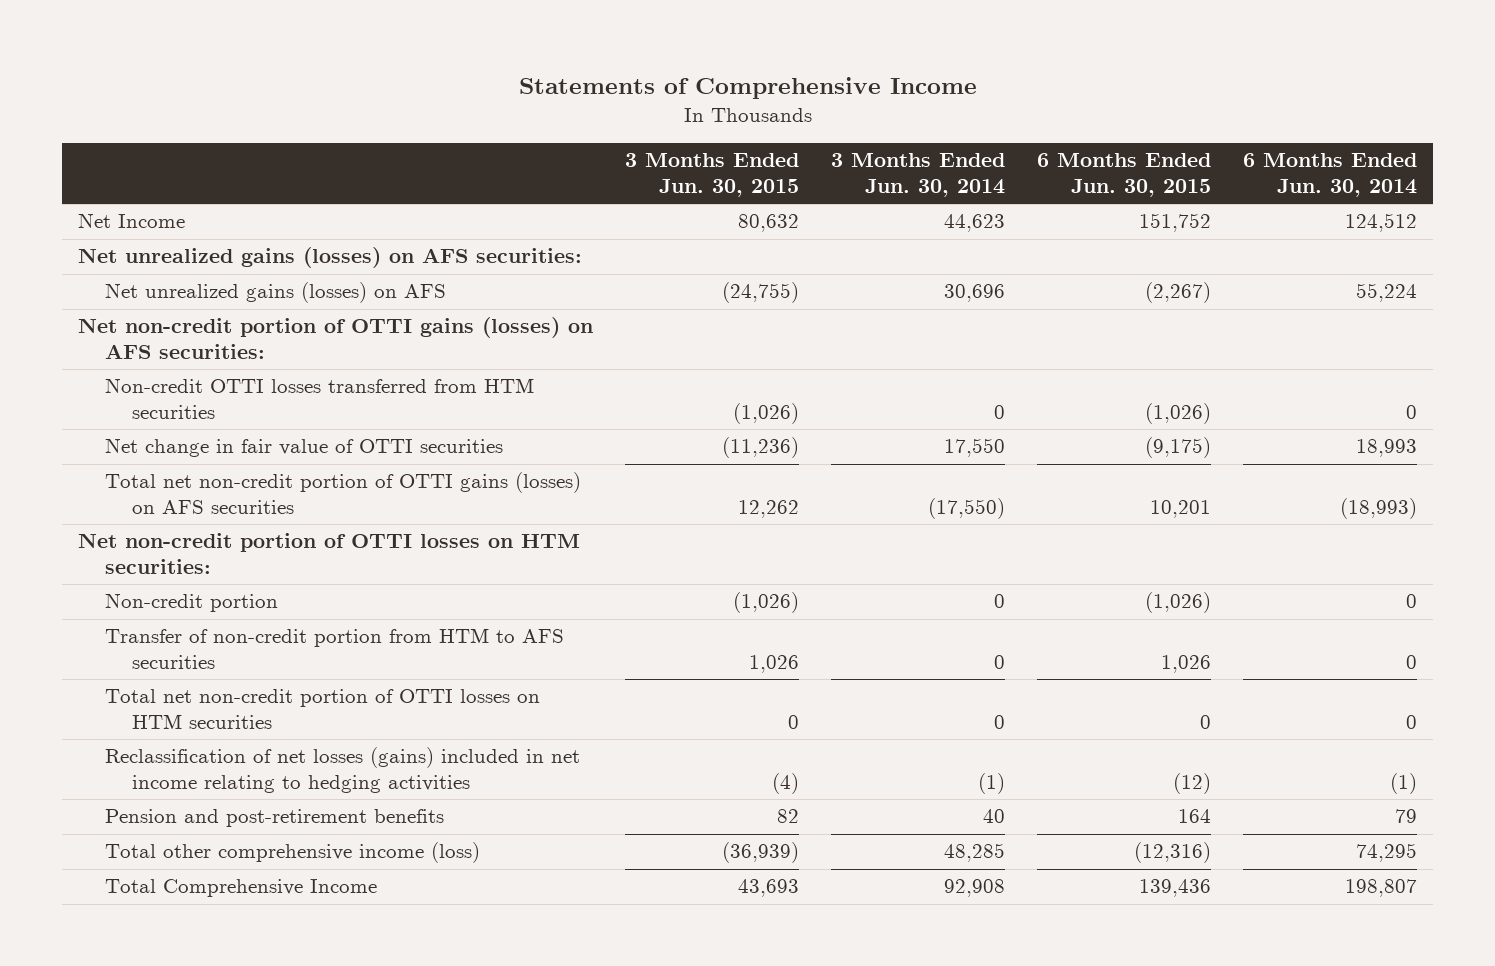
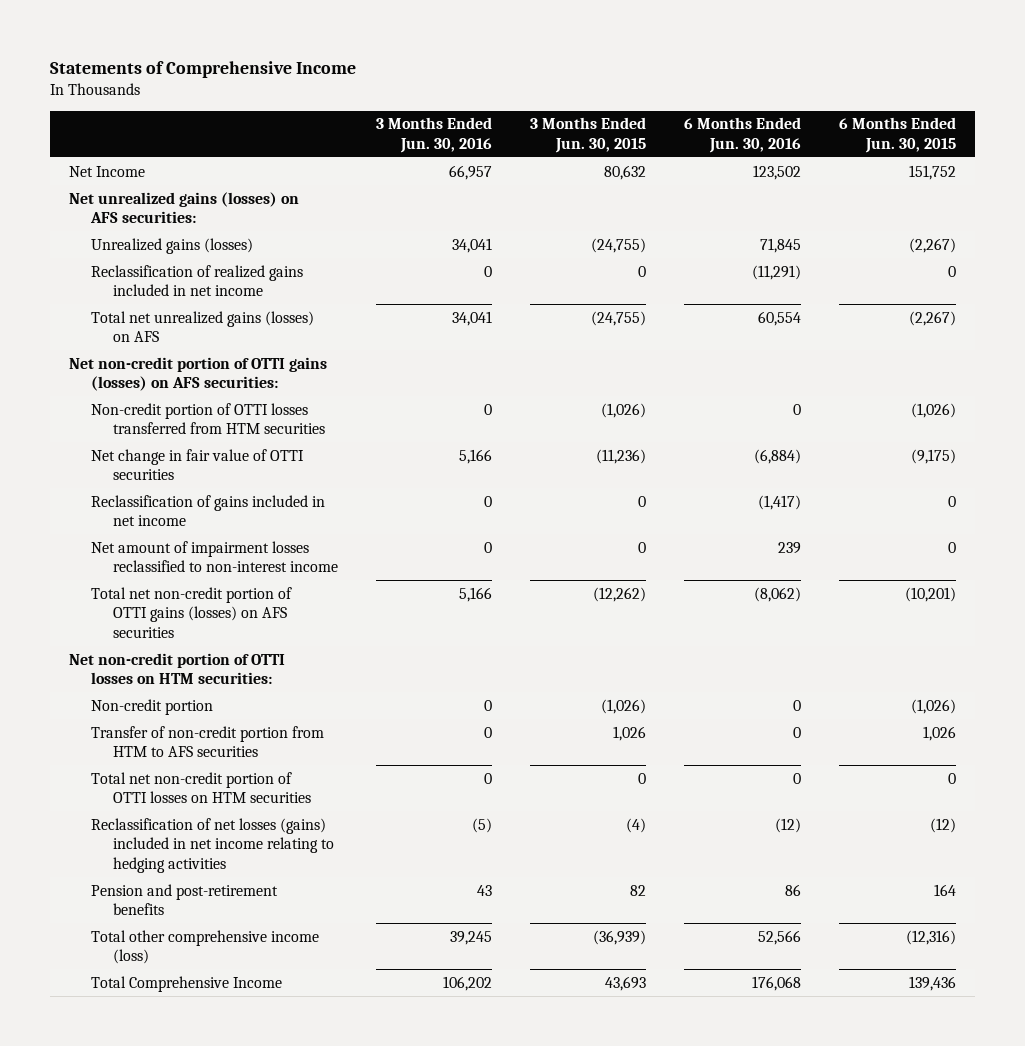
- | 3 Months Ended Jun. 30, 2015 | 3 Months Ended Jun. 30, 2014 | 6 Months Ended Jun. 30, 2015 | 6 Months Ended Jun. 30, 2014
+ | 3 Months Ended Jun. 30, 2016 | 3 Months Ended Jun. 30, 2015 | 6 Months Ended Jun. 30, 2016 | 6 Months Ended Jun. 30, 2015
- Net unrealized gains (losses) on AFS | (24,755) | 30,696 | (2,267) | 55,224
+ Unrealized gains (losses) | 34,041 | (24,755) | 71,845 | (2,267)
+ Reclassification of realized gains included in net income | 0 | 0 | (11,291) | 0
+ Total net unrealized gains (losses) on AFS | 34,041 | (24,755) | 60,554 | (2,267)
- Non-credit OTTI losses transferred from HTM securities | (1,026) | 0 | (1,026) | 0
+ Non-credit portion of OTTI losses transferred from HTM securities | 0 | (1,026) | 0 | (1,026)
- Total net non-credit portion of OTTI gains (losses) on AFS securities | 12,262 | (17,550) | 10,201 | (18,993)
+ Reclassification of gains included in net income | 0 | 0 | (1,417) | 0
+ Net amount of impairment losses reclassified to non-interest income | 0 | 0 | 239 | 0
+ Total net non-credit portion of OTTI gains (losses) on AFS securities | 5,166 | (12,262) | (8,062) | (10,201)

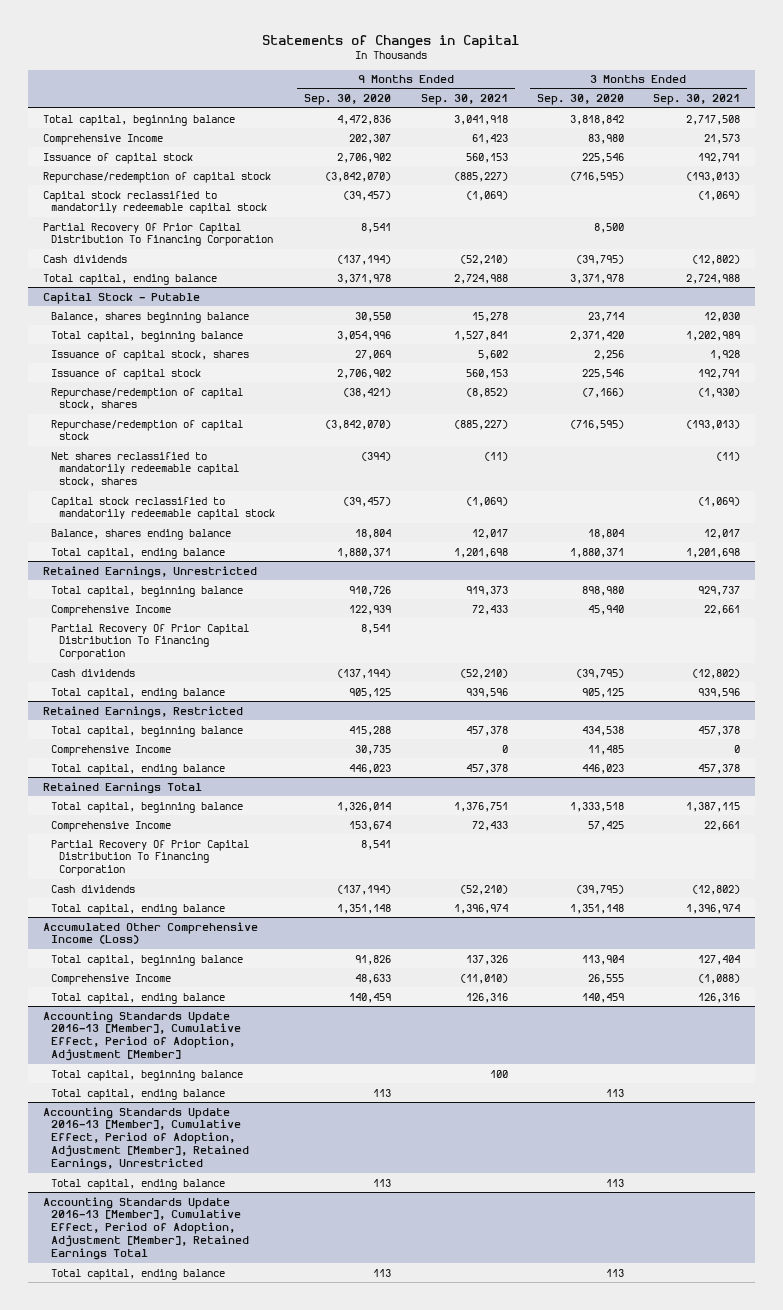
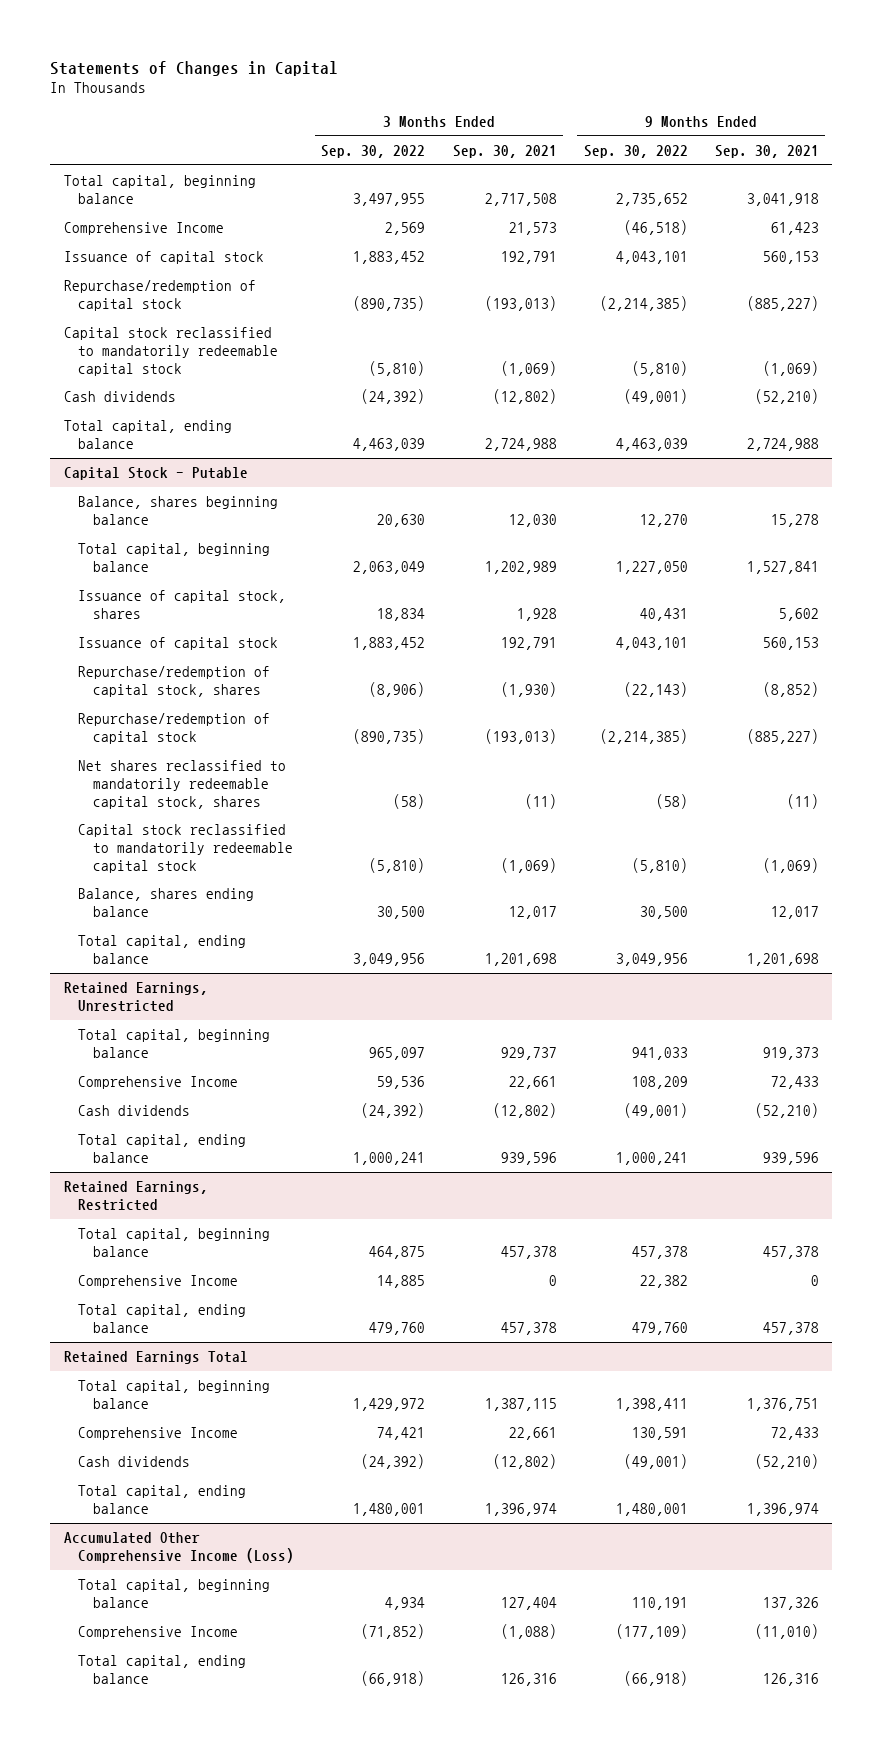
- | 9 Months Ended Sep. 30, 2020 | 9 Months Ended Sep. 30, 2021 | 3 Months Ended Sep. 30, 2020 | 3 Months Ended Sep. 30, 2021
+ | 3 Months Ended Sep. 30, 2022 | 3 Months Ended Sep. 30, 2021 | 9 Months Ended Sep. 30, 2022 | 9 Months Ended Sep. 30, 2021
- Partial Recovery Of Prior Capital Distribution To Financing Corporation | 8,541 | | 8,500 |
@ Retained Earnings, Unrestricted
- Partial Recovery Of Prior Capital Distribution To Financing Corporation | 8,541 | | |
@ Retained Earnings Total
- Partial Recovery Of Prior Capital Distribution To Financing Corporation | 8,541 | | |
- Accounting Standards Update 2016-13 [Member], Cumulative Effect, Period of Adoption, Adjustment [Member]
- Total capital, beginning balance | | 100 | |
- Total capital, ending balance | 113 | | 113 |
- Accounting Standards Update 2016-13 [Member], Cumulative Effect, Period of Adoption, Adjustment [Member], Retained Earnings, Unrestricted
- Total capital, ending balance | 113 | | 113 |
- Accounting Standards Update 2016-13 [Member], Cumulative Effect, Period of Adoption, Adjustment [Member], Retained Earnings Total
- Total capital, ending balance | 113 | | 113 |

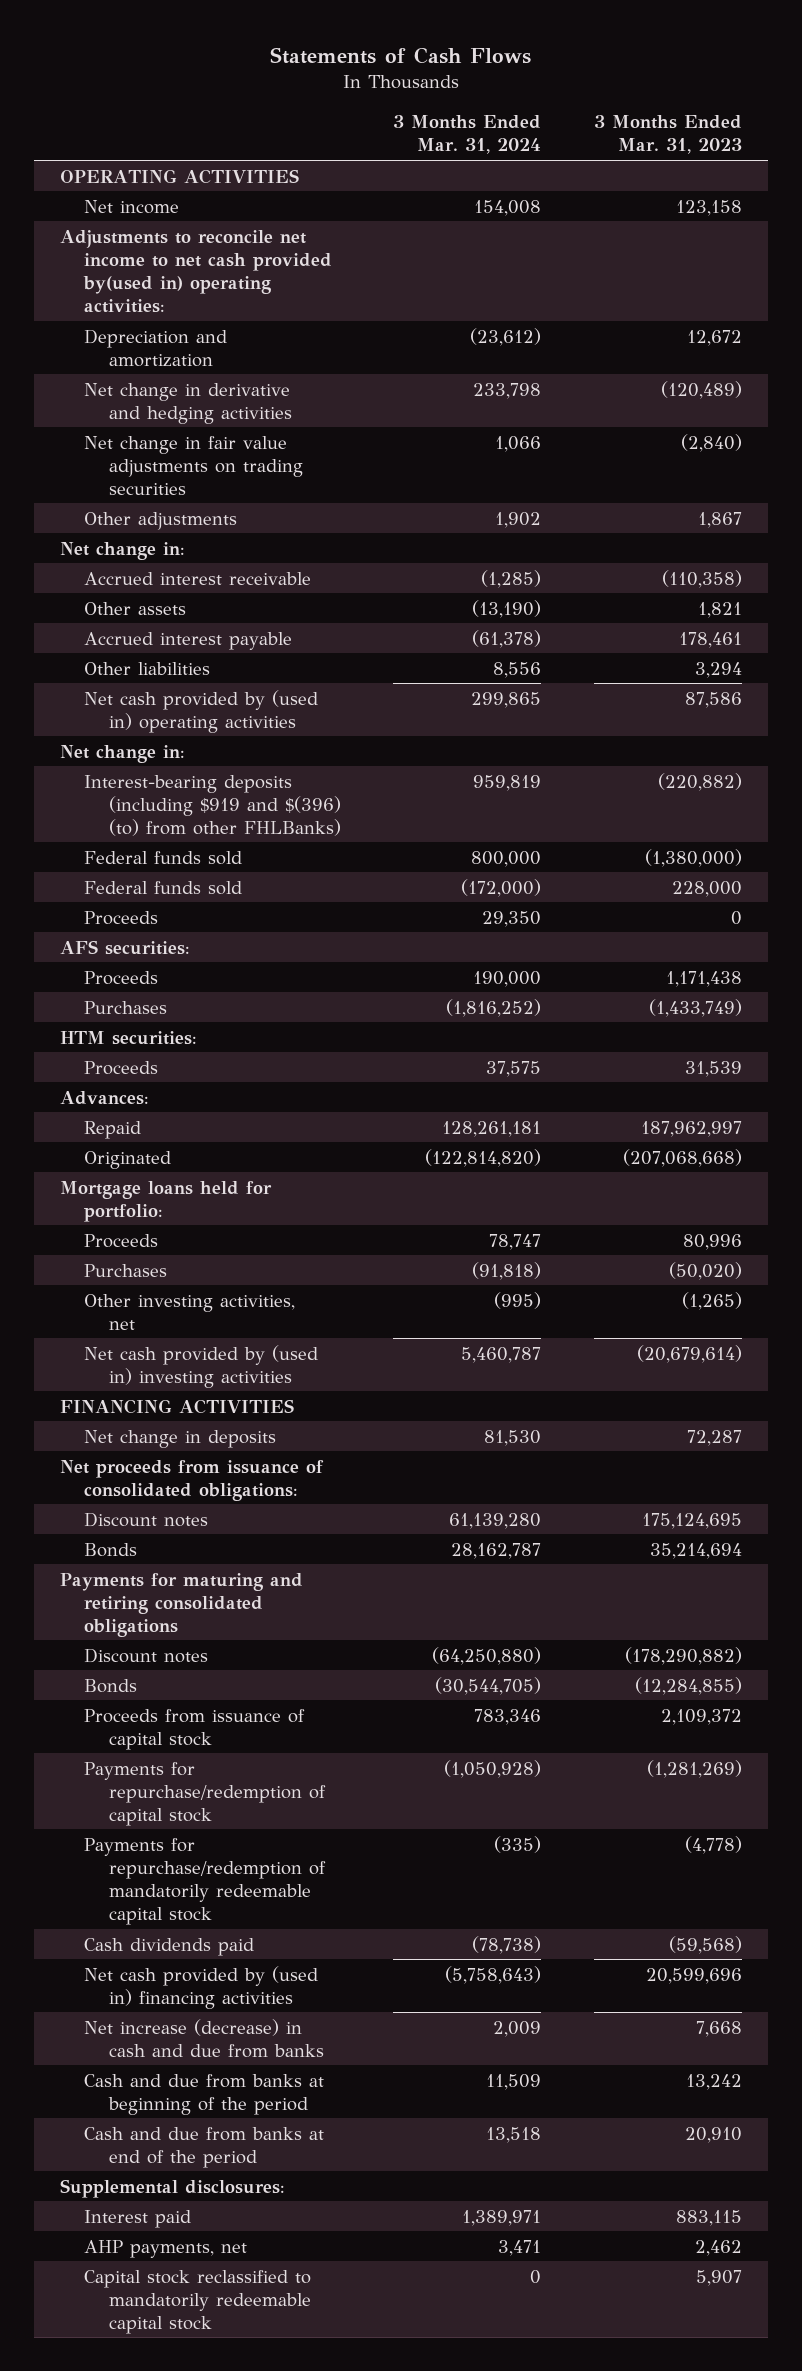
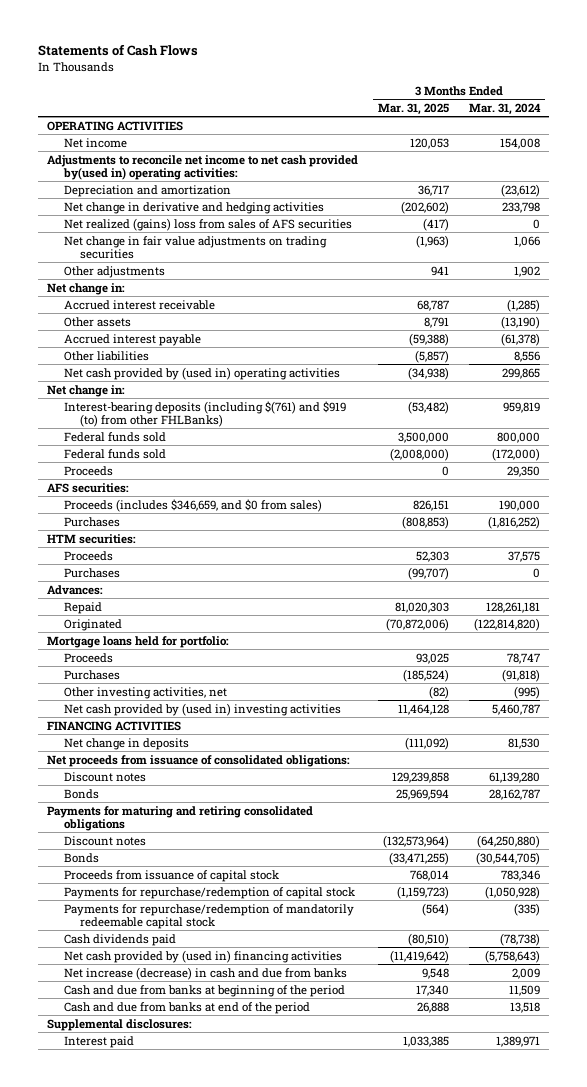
- | 3 Months Ended Mar. 31, 2024 | 3 Months Ended Mar. 31, 2023
+ | 3 Months Ended Mar. 31, 2025 | 3 Months Ended Mar. 31, 2024
+ Net realized (gains) loss from sales of AFS securities | (417) | 0
- Interest-bearing deposits (including $919 and $(396) (to) from other FHLBanks) | 959,819 | (220,882)
+ Interest-bearing deposits (including $(761) and $919 (to) from other FHLBanks) | (53,482) | 959,819
- Proceeds | 190,000 | 1,171,438
+ Proceeds (includes $346,659, and $0 from sales) | 826,151 | 190,000
+ Purchases | (99,707) | 0
- AHP payments, net | 3,471 | 2,462
- Capital stock reclassified to mandatorily redeemable capital stock | 0 | 5,907

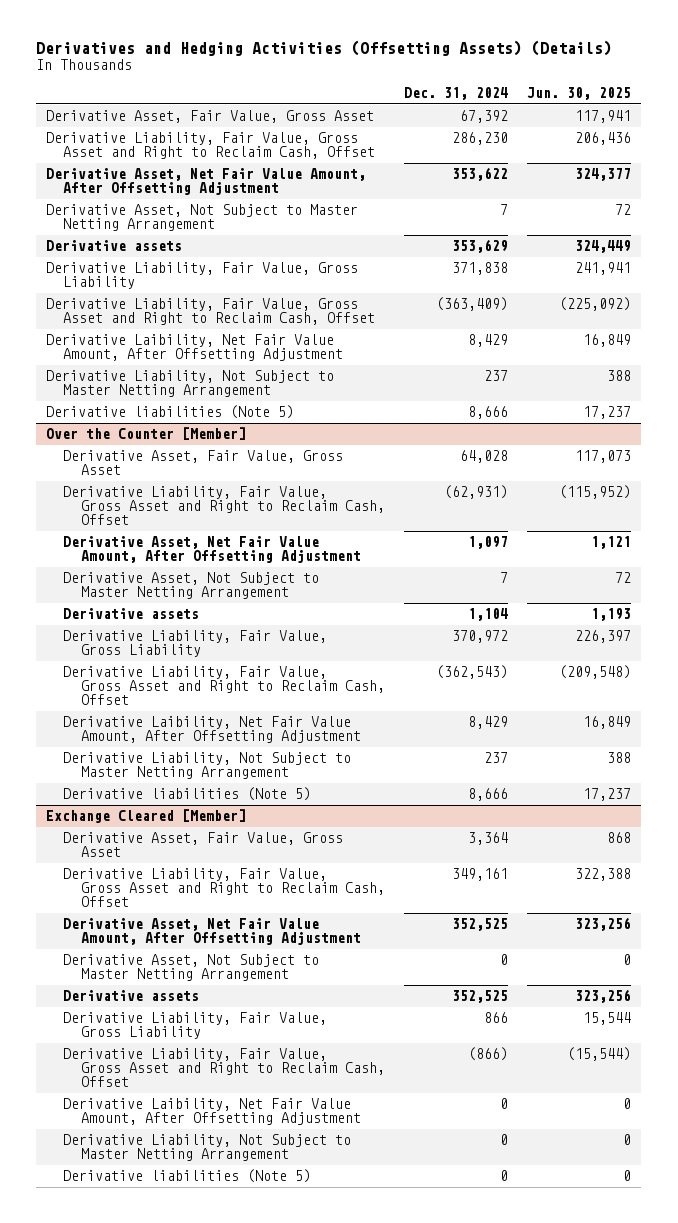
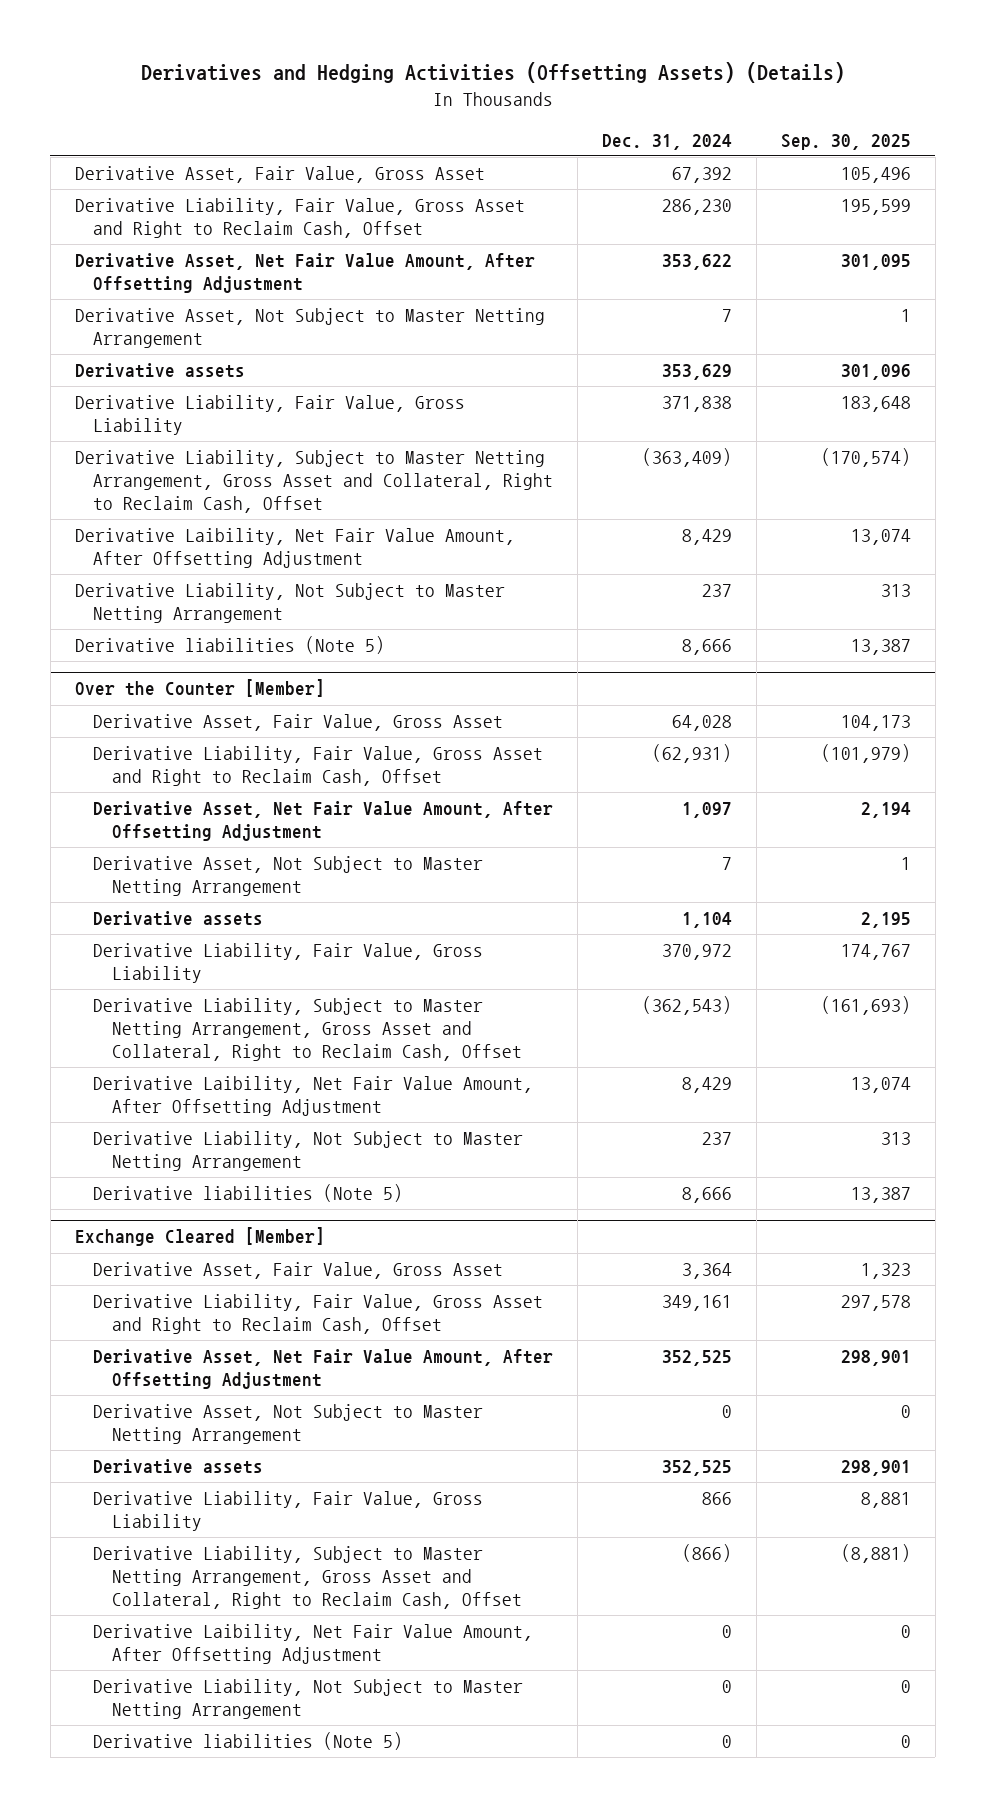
- | Dec. 31, 2024 | Jun. 30, 2025
+ | Dec. 31, 2024 | Sep. 30, 2025
- Derivative Liability, Fair Value, Gross Asset and Right to Reclaim Cash, Offset | (363,409) | (225,092)
+ Derivative Liability, Subject to Master Netting Arrangement, Gross Asset and Collateral, Right to Reclaim Cash, Offset | (363,409) | (170,574)
@ Over the Counter [Member]
- Derivative Liability, Fair Value, Gross Asset and Right to Reclaim Cash, Offset | (362,543) | (209,548)
+ Derivative Liability, Subject to Master Netting Arrangement, Gross Asset and Collateral, Right to Reclaim Cash, Offset | (362,543) | (161,693)
@ Exchange Cleared [Member]
- Derivative Liability, Fair Value, Gross Asset and Right to Reclaim Cash, Offset | (866) | (15,544)
+ Derivative Liability, Subject to Master Netting Arrangement, Gross Asset and Collateral, Right to Reclaim Cash, Offset | (866) | (8,881)

